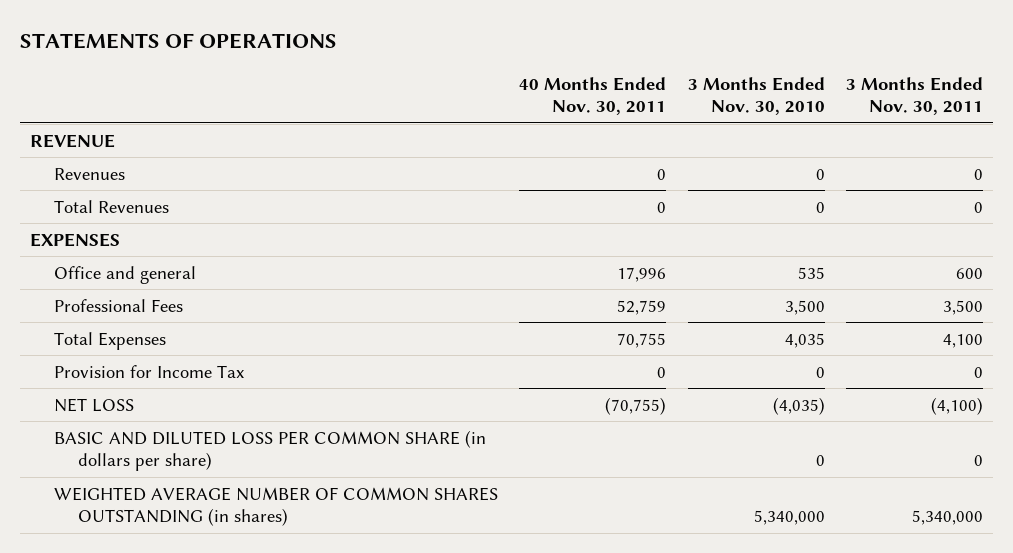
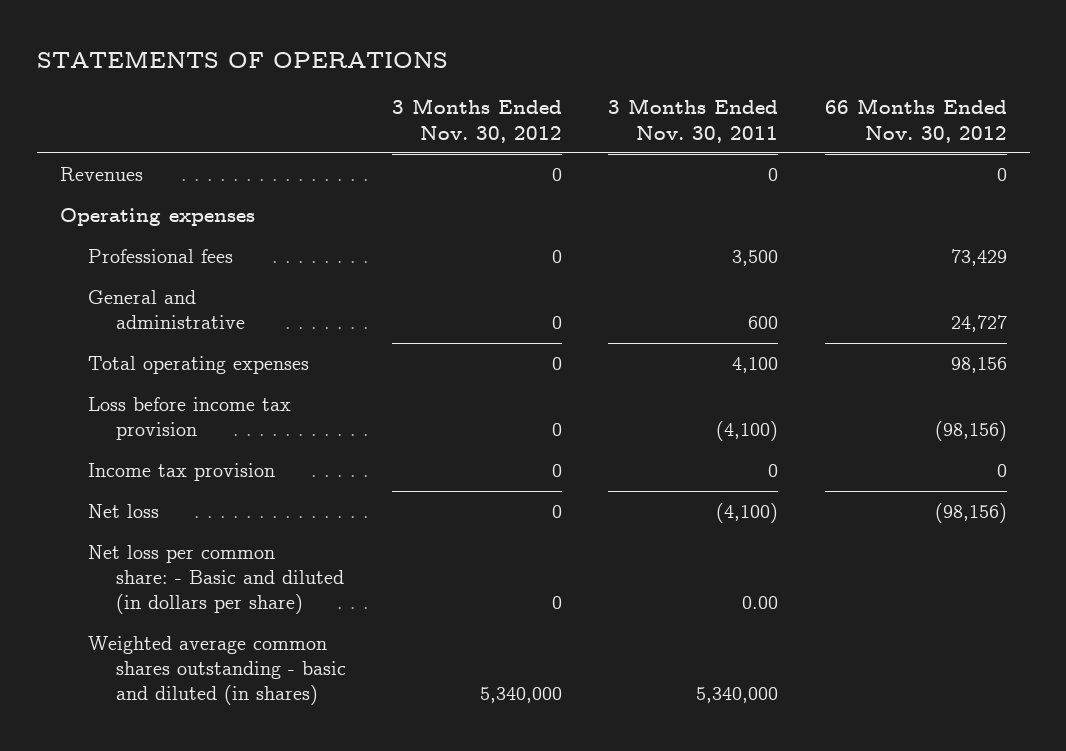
- | 40 Months Ended Nov. 30, 2011 | 3 Months Ended Nov. 30, 2010 | 3 Months Ended Nov. 30, 2011
+ | 3 Months Ended Nov. 30, 2012 | 3 Months Ended Nov. 30, 2011 | 66 Months Ended Nov. 30, 2012
- REVENUE
- Total Revenues | 0 | 0 | 0
- EXPENSES
- Office and general | 17,996 | 535 | 600
- Professional Fees | 52,759 | 3,500 | 3,500
- Total Expenses | 70,755 | 4,035 | 4,100
- Provision for Income Tax | 0 | 0 | 0
- NET LOSS | (70,755) | (4,035) | (4,100)
- BASIC AND DILUTED LOSS PER COMMON SHARE (in dollars per share) | | 0 | 0
- WEIGHTED AVERAGE NUMBER OF COMMON SHARES OUTSTANDING (in shares) | | 5,340,000 | 5,340,000
+ Operating expenses
+ Professional fees | 0 | 3,500 | 73,429
+ General and administrative | 0 | 600 | 24,727
+ Total operating expenses | 0 | 4,100 | 98,156
+ Loss before income tax provision | 0 | (4,100) | (98,156)
+ Income tax provision | 0 | 0 | 0
+ Net loss | 0 | (4,100) | (98,156)
+ Net loss per common share: - Basic and diluted (in dollars per share) | 0 | 0.00 |
+ Weighted average common shares outstanding - basic and diluted (in shares) | 5,340,000 | 5,340,000 |

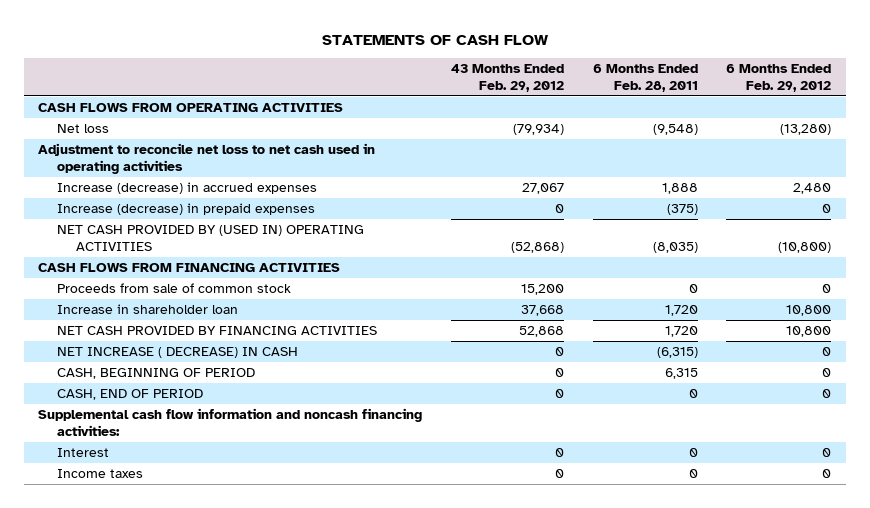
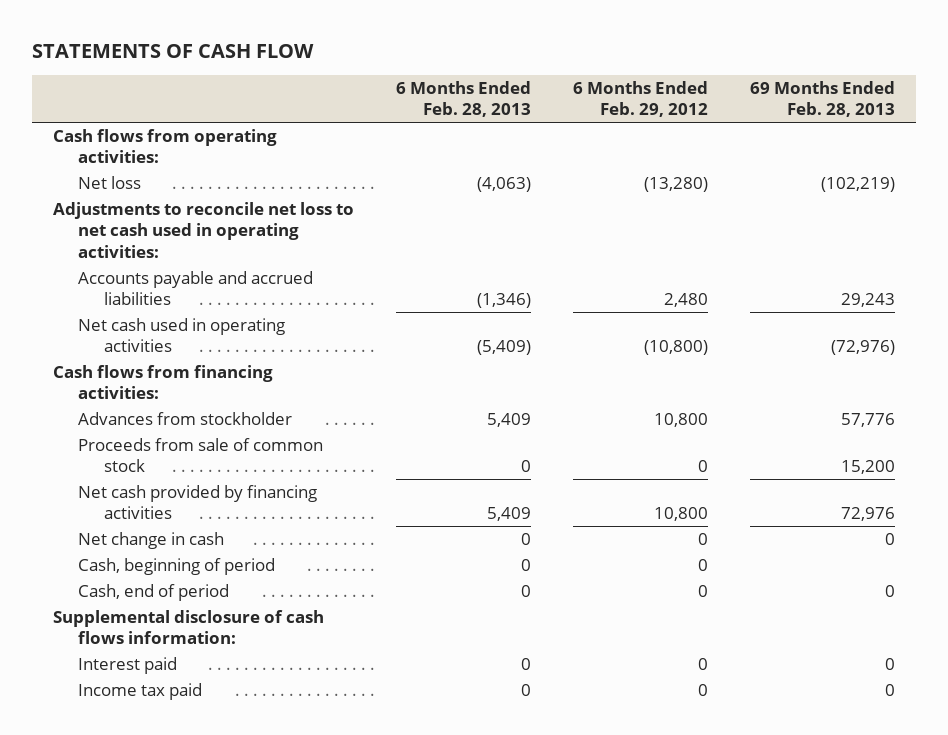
- | 43 Months Ended Feb. 29, 2012 | 6 Months Ended Feb. 28, 2011 | 6 Months Ended Feb. 29, 2012
+ | 6 Months Ended Feb. 28, 2013 | 6 Months Ended Feb. 29, 2012 | 69 Months Ended Feb. 28, 2013
- CASH FLOWS FROM OPERATING ACTIVITIES
+ Cash flows from operating activities:
- Adjustment to reconcile net loss to net cash used in operating activities
- Increase (decrease) in accrued expenses | 27,067 | 1,888 | 2,480
- Increase (decrease) in prepaid expenses | 0 | (375) | 0
- NET CASH PROVIDED BY (USED IN) OPERATING ACTIVITIES | (52,868) | (8,035) | (10,800)
- CASH FLOWS FROM FINANCING ACTIVITIES
+ Adjustments to reconcile net loss to net cash used in operating activities:
+ Accounts payable and accrued liabilities | (1,346) | 2,480 | 29,243
+ Net cash used in operating activities | (5,409) | (10,800) | (72,976)
+ Cash flows from financing activities:
+ Advances from stockholder | 5,409 | 10,800 | 57,776
- Increase in shareholder loan | 37,668 | 1,720 | 10,800
- NET CASH PROVIDED BY FINANCING ACTIVITIES | 52,868 | 1,720 | 10,800
- NET INCREASE ( DECREASE) IN CASH | 0 | (6,315) | 0
- CASH, BEGINNING OF PERIOD | 0 | 6,315 | 0
- CASH, END OF PERIOD | 0 | 0 | 0
- Supplemental cash flow information and noncash financing activities:
- Interest | 0 | 0 | 0
- Income taxes | 0 | 0 | 0
+ Net cash provided by financing activities | 5,409 | 10,800 | 72,976
+ Net change in cash | 0 | 0 | 0
+ Cash, beginning of period | 0 | 0 |
+ Cash, end of period | 0 | 0 | 0
+ Supplemental disclosure of cash flows information:
+ Interest paid | 0 | 0 | 0
+ Income tax paid | 0 | 0 | 0

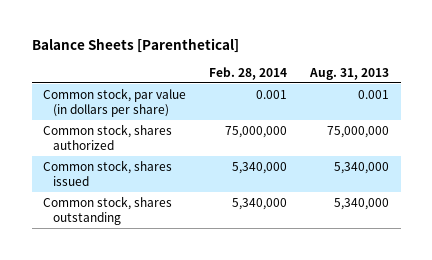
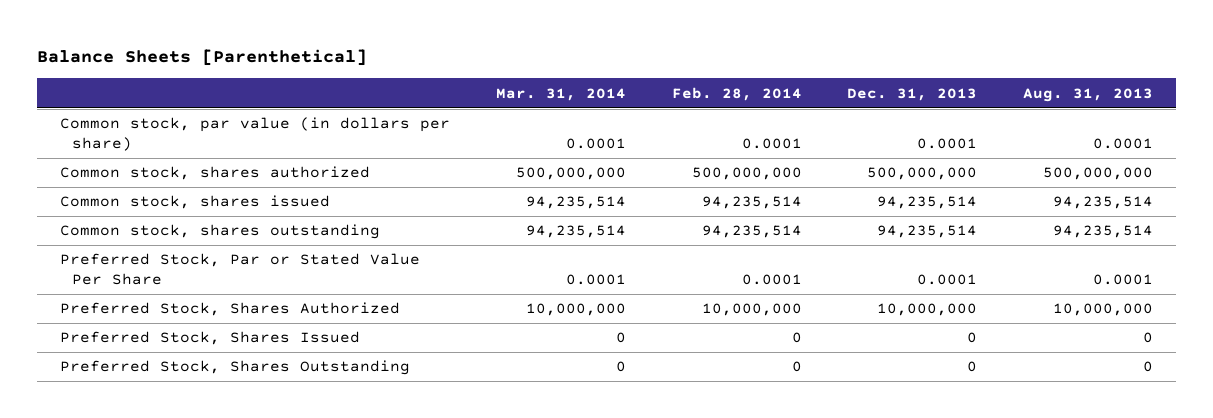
- | Feb. 28, 2014 | Aug. 31, 2013
+ | Mar. 31, 2014 | Feb. 28, 2014 | Dec. 31, 2013 | Aug. 31, 2013
- Common stock, par value (in dollars per share) | 0.001 | 0.001
- Common stock, shares authorized | 75,000,000 | 75,000,000
- Common stock, shares issued | 5,340,000 | 5,340,000
- Common stock, shares outstanding | 5,340,000 | 5,340,000
+ Common stock, par value (in dollars per share) | 0.0001 | 0.0001 | 0.0001 | 0.0001
+ Common stock, shares authorized | 500,000,000 | 500,000,000 | 500,000,000 | 500,000,000
+ Common stock, shares issued | 94,235,514 | 94,235,514 | 94,235,514 | 94,235,514
+ Common stock, shares outstanding | 94,235,514 | 94,235,514 | 94,235,514 | 94,235,514
+ Preferred Stock, Par or Stated Value Per Share | 0.0001 | 0.0001 | 0.0001 | 0.0001
+ Preferred Stock, Shares Authorized | 10,000,000 | 10,000,000 | 10,000,000 | 10,000,000
+ Preferred Stock, Shares Issued | 0 | 0 | 0 | 0
+ Preferred Stock, Shares Outstanding | 0 | 0 | 0 | 0

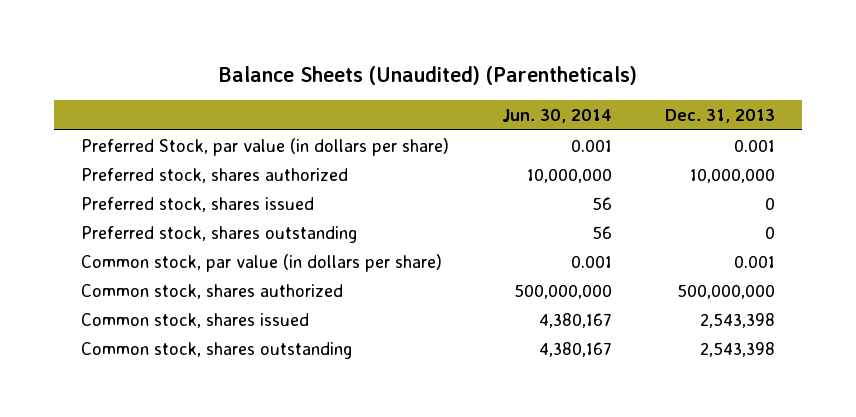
- Balance Sheets [Parenthetical]
+ Balance Sheets (Unaudited) (Parentheticals)
- | Mar. 31, 2014 | Feb. 28, 2014 | Dec. 31, 2013 | Aug. 31, 2013
+ | Jun. 30, 2014 | Dec. 31, 2013
- Common stock, par value (in dollars per share) | 0.0001 | 0.0001 | 0.0001 | 0.0001
+ Preferred Stock, par value (in dollars per share) | 0.001 | 0.001
+ Preferred stock, shares authorized | 10,000,000 | 10,000,000
+ Preferred stock, shares issued | 56 | 0
+ Preferred stock, shares outstanding | 56 | 0
+ Common stock, par value (in dollars per share) | 0.001 | 0.001
- Common stock, shares issued | 94,235,514 | 94,235,514 | 94,235,514 | 94,235,514
- Common stock, shares outstanding | 94,235,514 | 94,235,514 | 94,235,514 | 94,235,514
- Preferred Stock, Par or Stated Value Per Share | 0.0001 | 0.0001 | 0.0001 | 0.0001
- Preferred Stock, Shares Authorized | 10,000,000 | 10,000,000 | 10,000,000 | 10,000,000
- Preferred Stock, Shares Issued | 0 | 0 | 0 | 0
- Preferred Stock, Shares Outstanding | 0 | 0 | 0 | 0
+ Common stock, shares issued | 4,380,167 | 2,543,398
+ Common stock, shares outstanding | 4,380,167 | 2,543,398

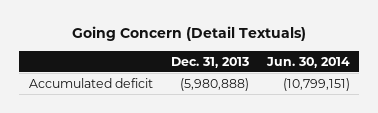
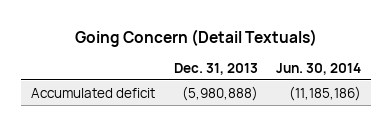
- Accumulated deficit | (5,980,888) | (10,799,151)
+ Accumulated deficit | (5,980,888) | (11,185,186)

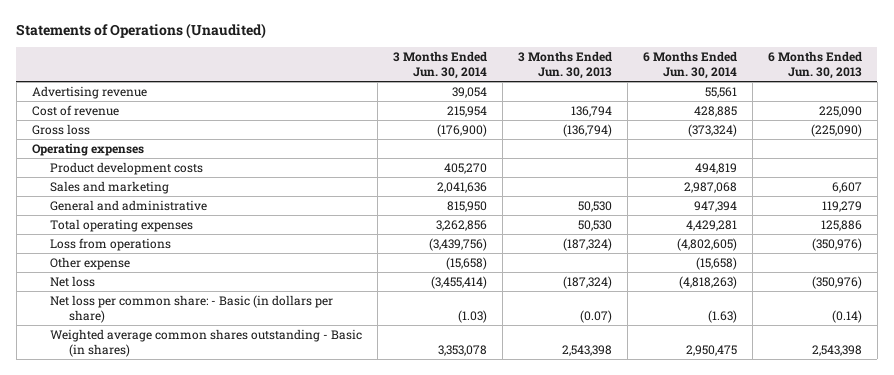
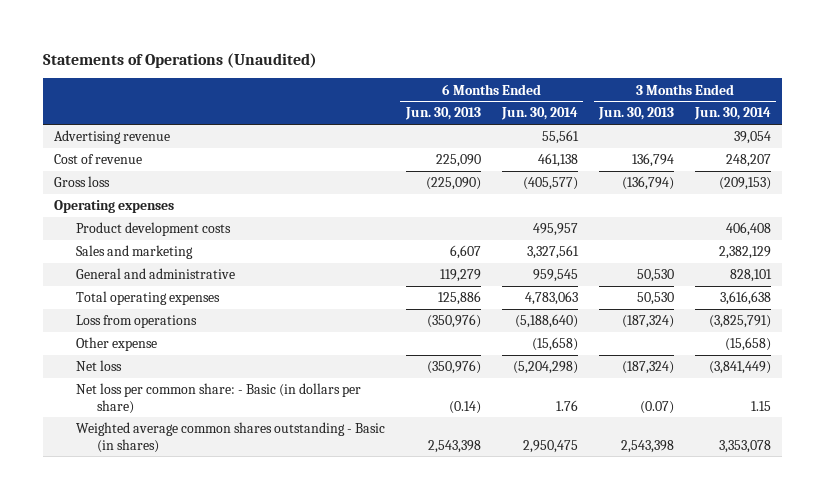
- | 3 Months Ended Jun. 30, 2014 | 3 Months Ended Jun. 30, 2013 | 6 Months Ended Jun. 30, 2014 | 6 Months Ended Jun. 30, 2013
+ | 6 Months Ended Jun. 30, 2013 | 6 Months Ended Jun. 30, 2014 | 3 Months Ended Jun. 30, 2013 | 3 Months Ended Jun. 30, 2014
- Cost of revenue | 215,954 | 136,794 | 428,885 | 225,090
- Gross loss | (176,900) | (136,794) | (373,324) | (225,090)
+ Cost of revenue | 225,090 | 461,138 | 136,794 | 248,207
+ Gross loss | (225,090) | (405,577) | (136,794) | (209,153)
- Product development costs | 405,270 | | 494,819 |
- Sales and marketing | 2,041,636 | | 2,987,068 | 6,607
- General and administrative | 815,950 | 50,530 | 947,394 | 119,279
- Total operating expenses | 3,262,856 | 50,530 | 4,429,281 | 125,886
- Loss from operations | (3,439,756) | (187,324) | (4,802,605) | (350,976)
+ Product development costs | | 495,957 | | 406,408
+ Sales and marketing | 6,607 | 3,327,561 | | 2,382,129
+ General and administrative | 119,279 | 959,545 | 50,530 | 828,101
+ Total operating expenses | 125,886 | 4,783,063 | 50,530 | 3,616,638
+ Loss from operations | (350,976) | (5,188,640) | (187,324) | (3,825,791)
- Net loss | (3,455,414) | (187,324) | (4,818,263) | (350,976)
- Net loss per common share: - Basic (in dollars per share) | (1.03) | (0.07) | (1.63) | (0.14)
+ Net loss | (350,976) | (5,204,298) | (187,324) | (3,841,449)
+ Net loss per common share: - Basic (in dollars per share) | (0.14) | 1.76 | (0.07) | 1.15

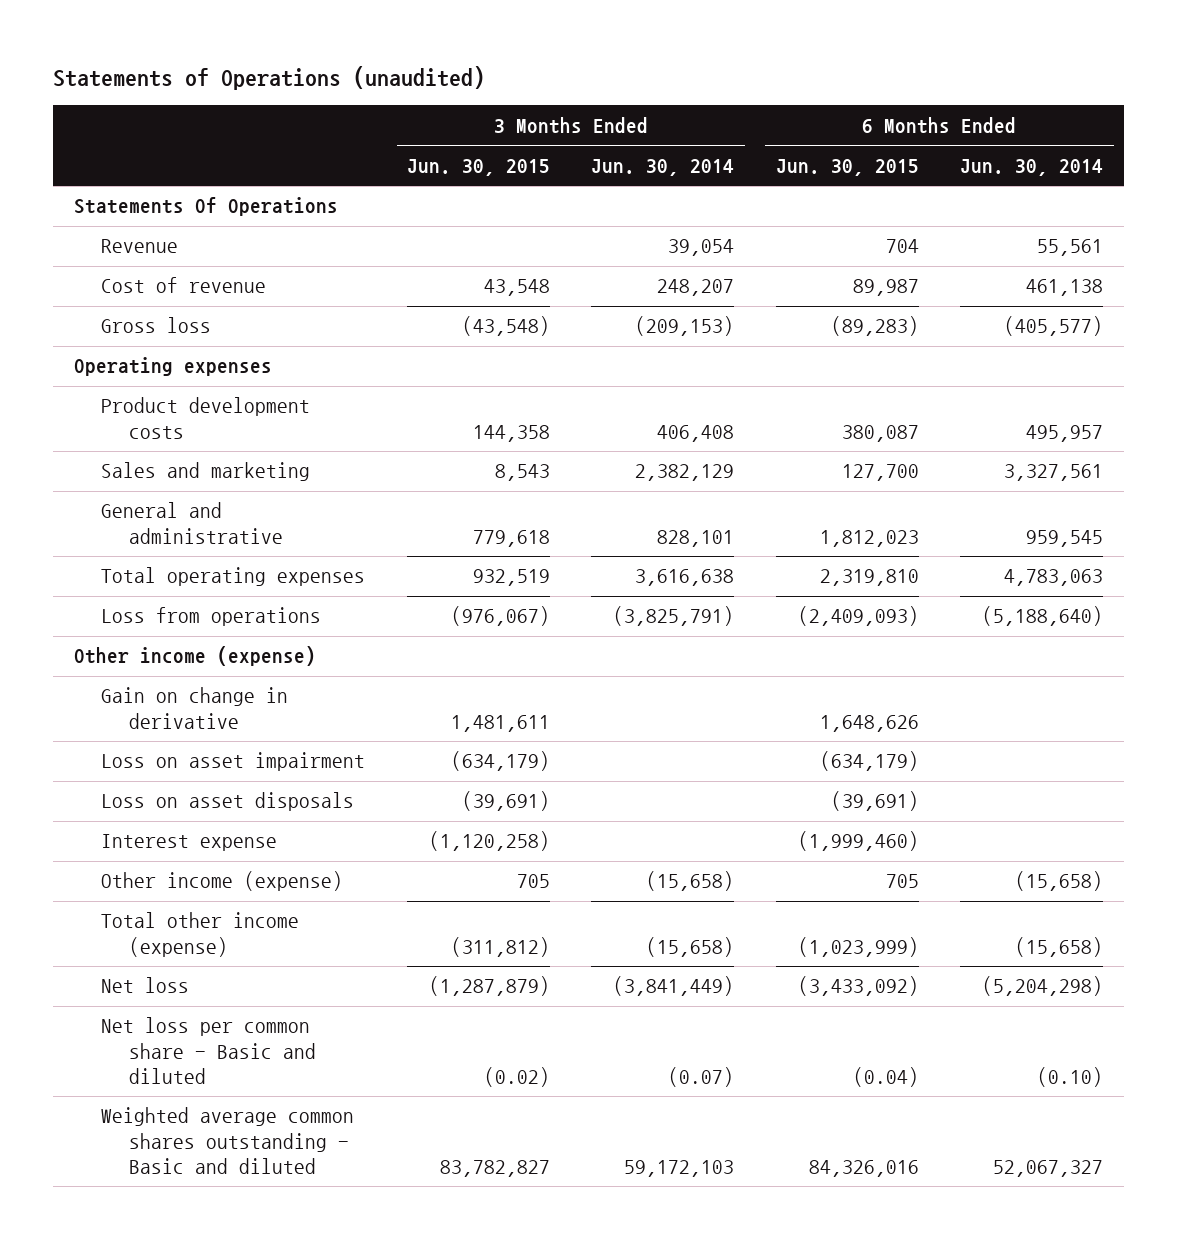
- Statements of Operations (Unaudited)
+ Statements of Operations (unaudited)
- | 6 Months Ended Jun. 30, 2013 | 6 Months Ended Jun. 30, 2014 | 3 Months Ended Jun. 30, 2013 | 3 Months Ended Jun. 30, 2014
+ | 3 Months Ended Jun. 30, 2015 | 3 Months Ended Jun. 30, 2014 | 6 Months Ended Jun. 30, 2015 | 6 Months Ended Jun. 30, 2014
- Advertising revenue | | 55,561 | | 39,054
+ Statements Of Operations
+ Revenue | | 39,054 | 704 | 55,561
- Other expense | | (15,658) | | (15,658)
+ Other income (expense)
+ Gain on change in derivative | 1,481,611 | | 1,648,626 |
+ Loss on asset impairment | (634,179) | | (634,179) |
+ Loss on asset disposals | (39,691) | | (39,691) |
+ Interest expense | (1,120,258) | | (1,999,460) |
+ Other income (expense) | 705 | (15,658) | 705 | (15,658)
+ Total other income (expense) | (311,812) | (15,658) | (1,023,999) | (15,658)
- Net loss per common share: - Basic (in dollars per share) | (0.14) | 1.76 | (0.07) | 1.15
- Weighted average common shares outstanding - Basic (in shares) | 2,543,398 | 2,950,475 | 2,543,398 | 3,353,078
+ Net loss per common share - Basic and diluted | (0.02) | (0.07) | (0.04) | (0.10)
+ Weighted average common shares outstanding - Basic and diluted | 83,782,827 | 59,172,103 | 84,326,016 | 52,067,327

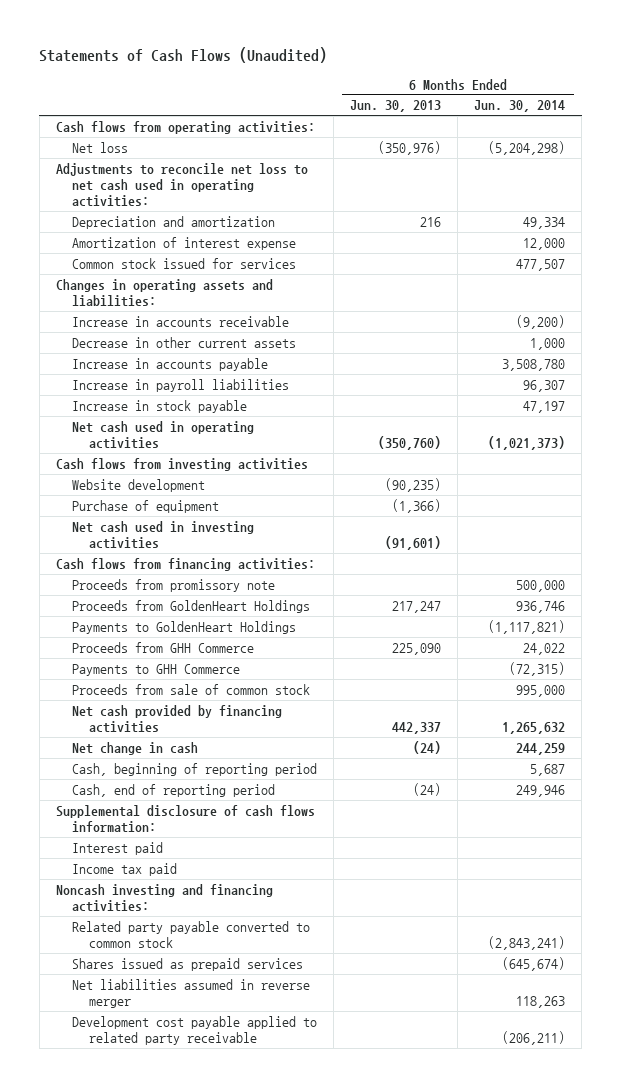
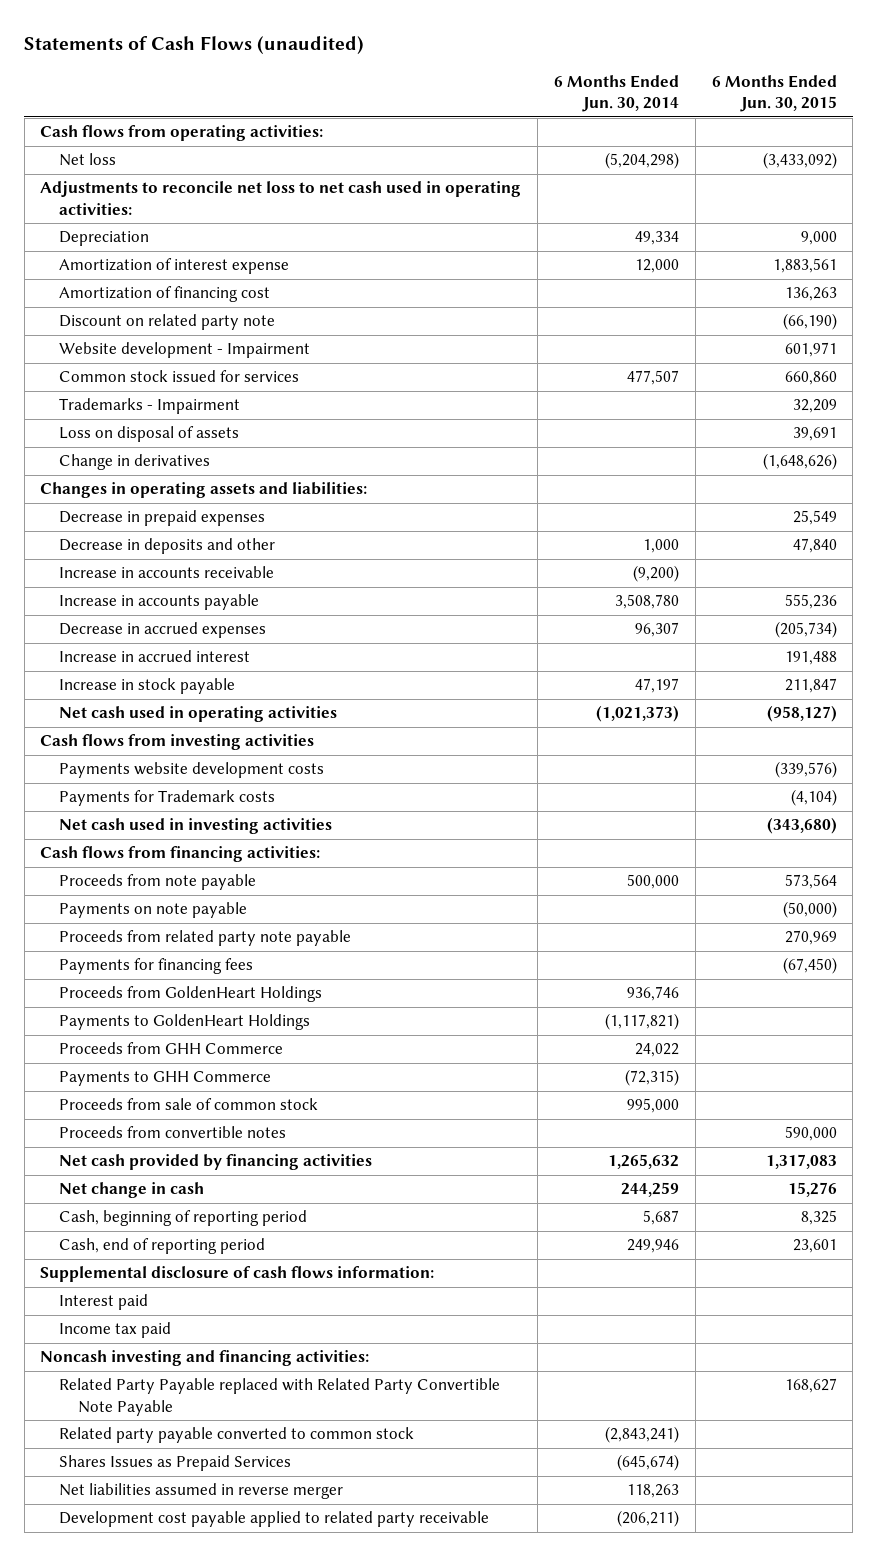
- Statements of Cash Flows (Unaudited)
+ Statements of Cash Flows (unaudited)
- | 6 Months Ended Jun. 30, 2013 | 6 Months Ended Jun. 30, 2014
+ | 6 Months Ended Jun. 30, 2014 | 6 Months Ended Jun. 30, 2015
- Depreciation and amortization | 216 | 49,334
+ Depreciation | 49,334 | 9,000
+ Amortization of financing cost | | 136,263
+ Discount on related party note | | (66,190)
+ Website development - Impairment | | 601,971
+ Trademarks - Impairment | | 32,209
+ Loss on disposal of assets | | 39,691
+ Change in derivatives | | (1,648,626)
+ Decrease in prepaid expenses | | 25,549
+ Decrease in deposits and other | 1,000 | 47,840
- Decrease in other current assets | | 1,000
- Increase in payroll liabilities | | 96,307
+ Decrease in accrued expenses | 96,307 | (205,734)
+ Increase in accrued interest | | 191,488
- Website development | (90,235) |
- Purchase of equipment | (1,366) |
+ Payments website development costs | | (339,576)
+ Payments for Trademark costs | | (4,104)
- Proceeds from promissory note | | 500,000
+ Proceeds from note payable | 500,000 | 573,564
+ Payments on note payable | | (50,000)
+ Proceeds from related party note payable | | 270,969
+ Payments for financing fees | | (67,450)
+ Proceeds from convertible notes | | 590,000
+ Related Party Payable replaced with Related Party Convertible Note Payable | | 168,627
- Shares issued as prepaid services | | (645,674)
+ Shares Issues as Prepaid Services | (645,674) |

